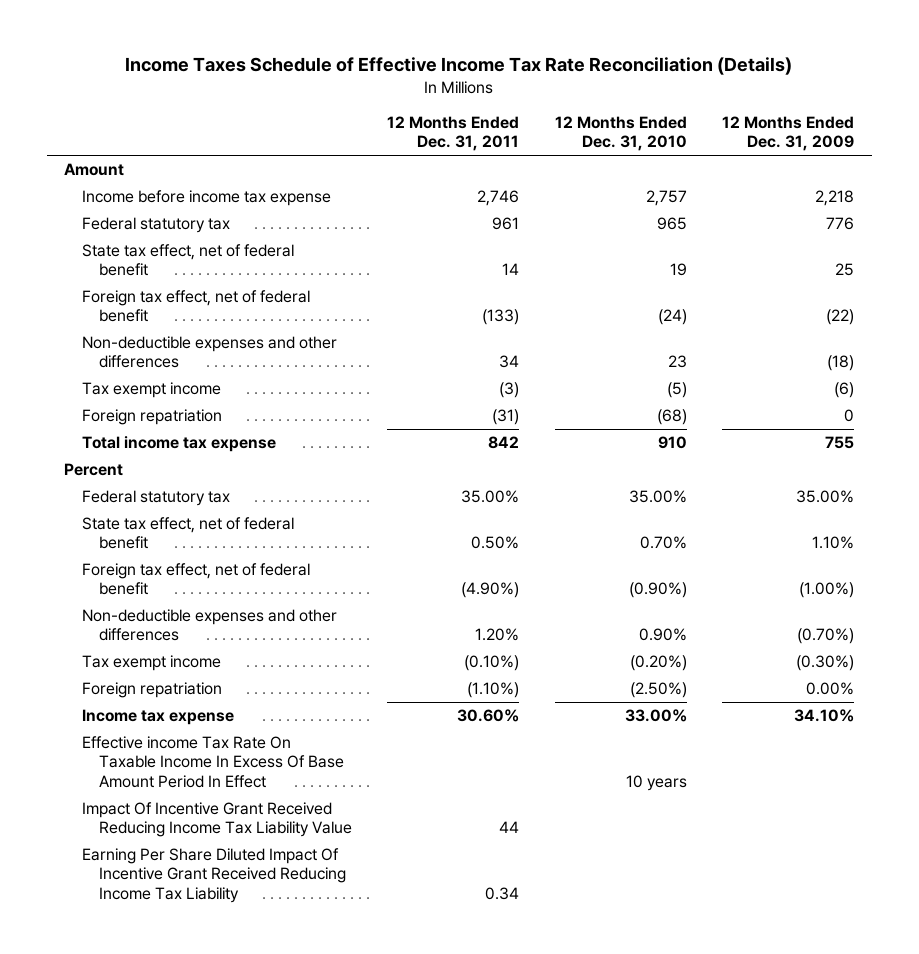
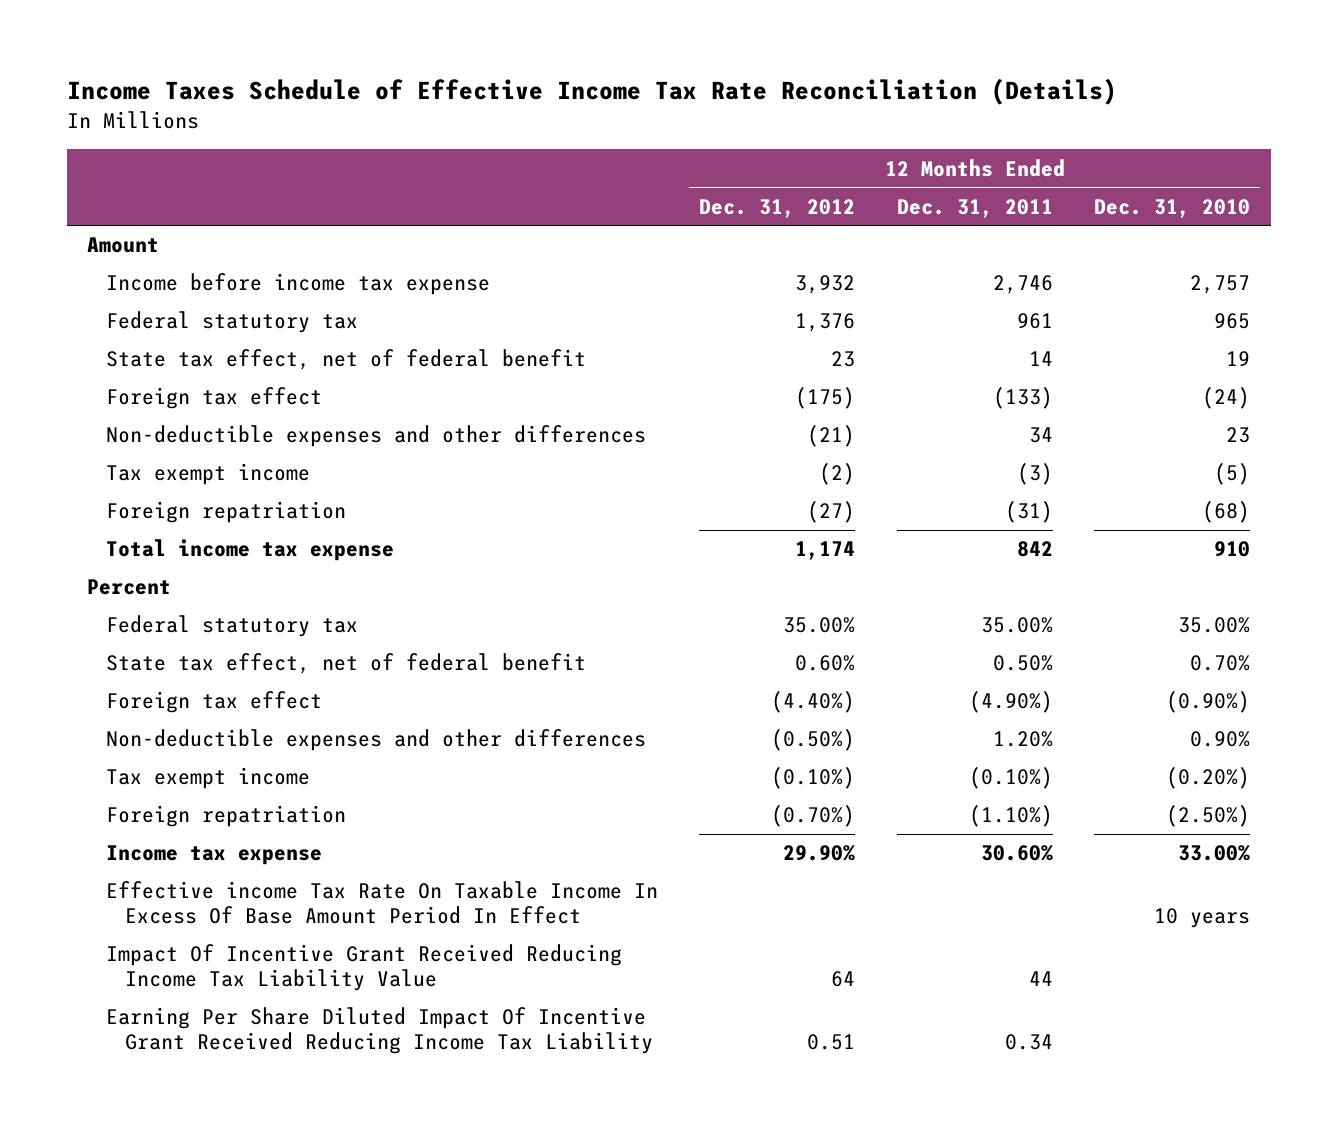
- | 12 Months Ended Dec. 31, 2011 | 12 Months Ended Dec. 31, 2010 | 12 Months Ended Dec. 31, 2009
+ | 12 Months Ended Dec. 31, 2012 | 12 Months Ended Dec. 31, 2011 | 12 Months Ended Dec. 31, 2010
- Foreign tax effect, net of federal benefit | (133) | (24) | (22)
+ Foreign tax effect | (175) | (133) | (24)
- Foreign tax effect, net of federal benefit | (4.90%) | (0.90%) | (1.00%)
+ Foreign tax effect | (4.40%) | (4.90%) | (0.90%)

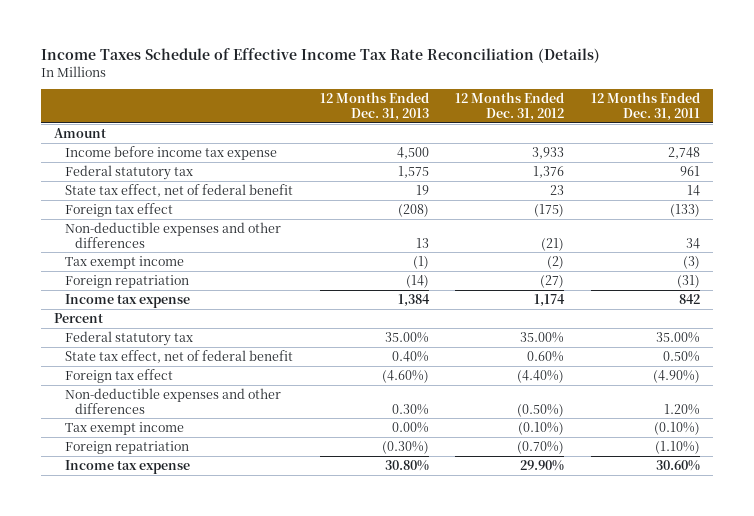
- | 12 Months Ended Dec. 31, 2012 | 12 Months Ended Dec. 31, 2011 | 12 Months Ended Dec. 31, 2010
+ | 12 Months Ended Dec. 31, 2013 | 12 Months Ended Dec. 31, 2012 | 12 Months Ended Dec. 31, 2011
- Income before income tax expense | 3,932 | 2,746 | 2,757
+ Income before income tax expense | 4,500 | 3,933 | 2,748
- Total income tax expense | 1,174 | 842 | 910
+ Income tax expense | 1,384 | 1,174 | 842
- Effective income Tax Rate On Taxable Income In Excess Of Base Amount Period In Effect | | | 10 years
- Impact Of Incentive Grant Received Reducing Income Tax Liability Value | 64 | 44 |
- Earning Per Share Diluted Impact Of Incentive Grant Received Reducing Income Tax Liability | 0.51 | 0.34 |

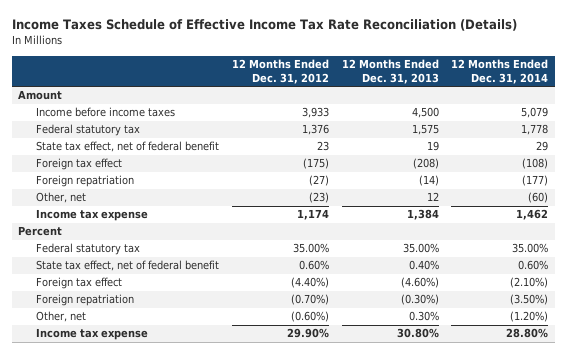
- | 12 Months Ended Dec. 31, 2013 | 12 Months Ended Dec. 31, 2012 | 12 Months Ended Dec. 31, 2011
+ | 12 Months Ended Dec. 31, 2012 | 12 Months Ended Dec. 31, 2013 | 12 Months Ended Dec. 31, 2014
- Income before income tax expense | 4,500 | 3,933 | 2,748
+ Income before income taxes | 3,933 | 4,500 | 5,079
- Non-deductible expenses and other differences | 13 | (21) | 34
- Tax exempt income | (1) | (2) | (3)
+ Other, net | (23) | 12 | (60)
- Non-deductible expenses and other differences | 0.30% | (0.50%) | 1.20%
- Tax exempt income | 0.00% | (0.10%) | (0.10%)
+ Other, net | (0.60%) | 0.30% | (1.20%)

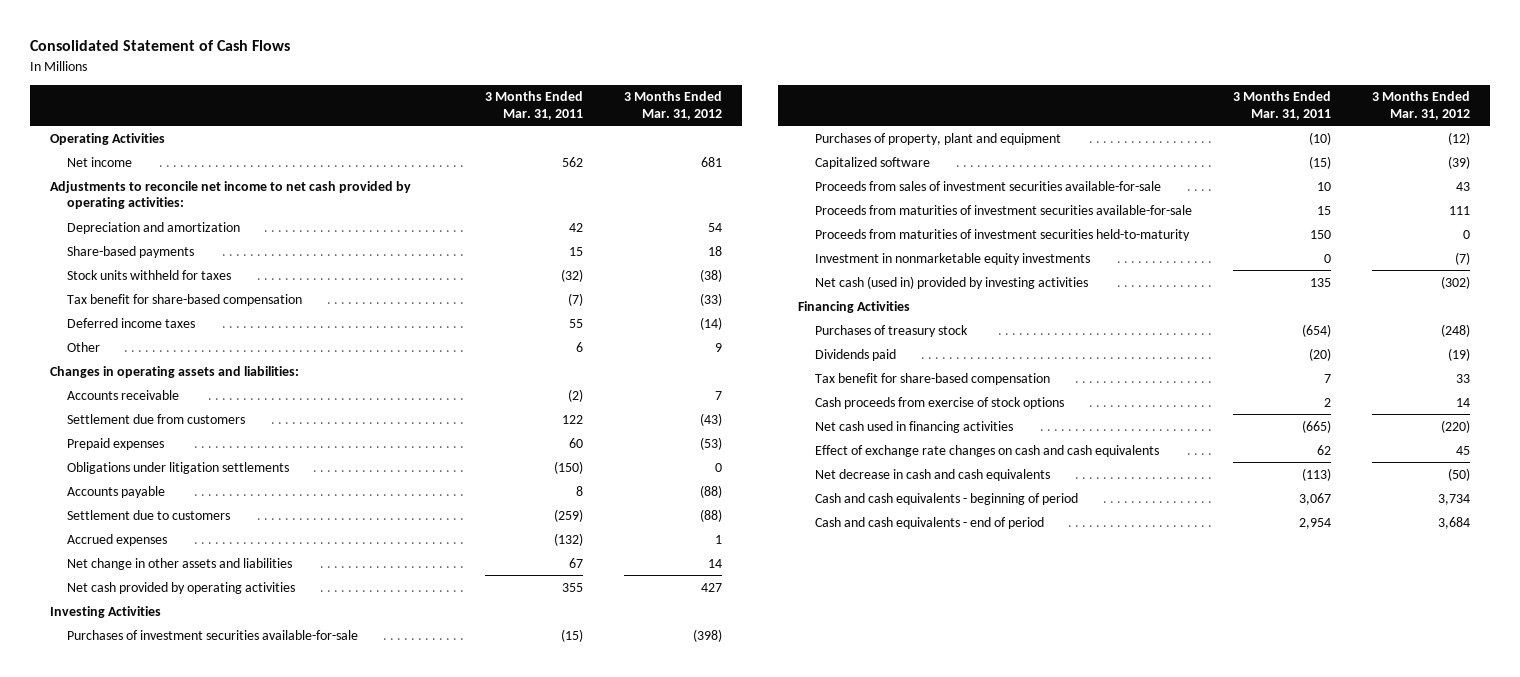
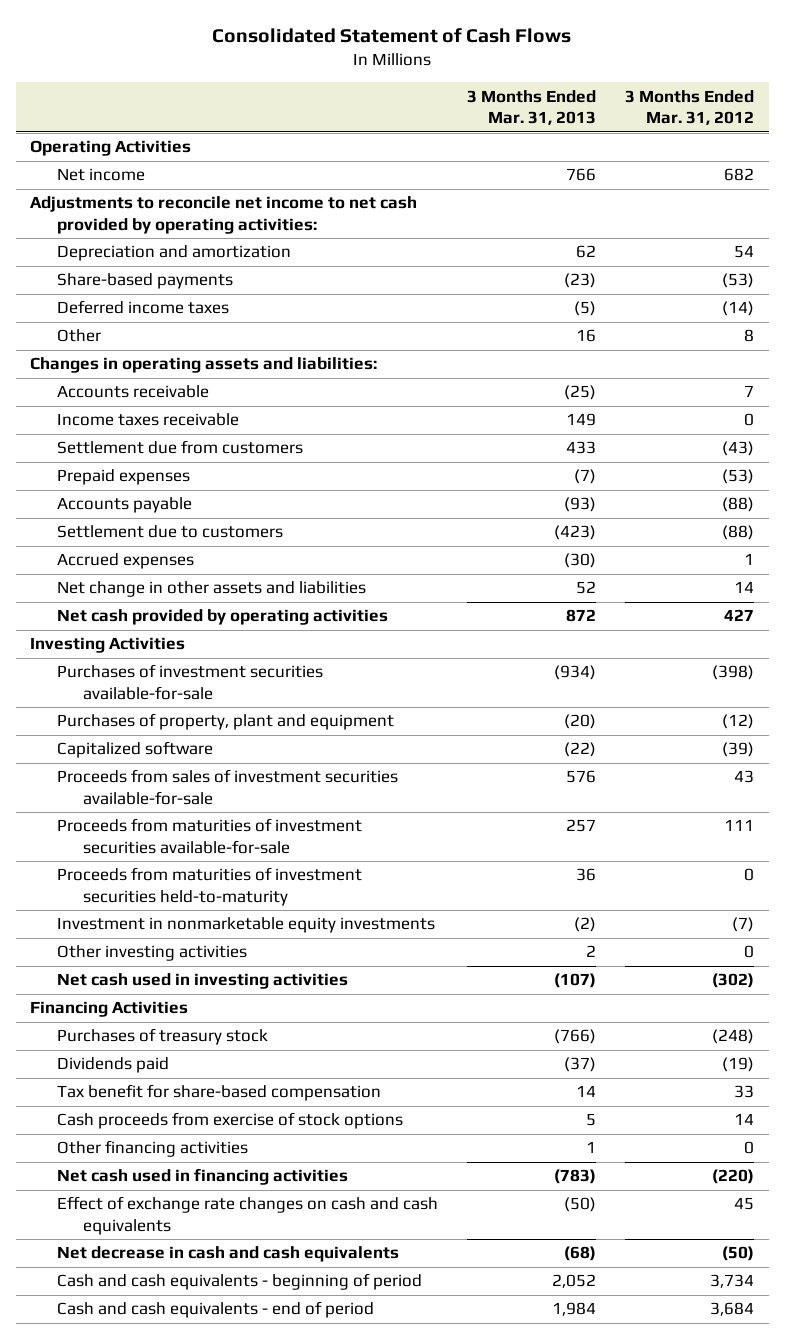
- | 3 Months Ended Mar. 31, 2011 | 3 Months Ended Mar. 31, 2012
+ | 3 Months Ended Mar. 31, 2013 | 3 Months Ended Mar. 31, 2012
- Net income | 562 | 681
+ Net income | 766 | 682
- Share-based payments | 15 | 18
- Stock units withheld for taxes | (32) | (38)
- Tax benefit for share-based compensation | (7) | (33)
+ Share-based payments | (23) | (53)
- Other | 6 | 9
+ Other | 16 | 8
+ Income taxes receivable | 149 | 0
- Obligations under litigation settlements | (150) | 0
- Net cash (used in) provided by investing activities | 135 | (302)
+ Other investing activities | 2 | 0
+ Net cash used in investing activities | (107) | (302)
+ Other financing activities | 1 | 0

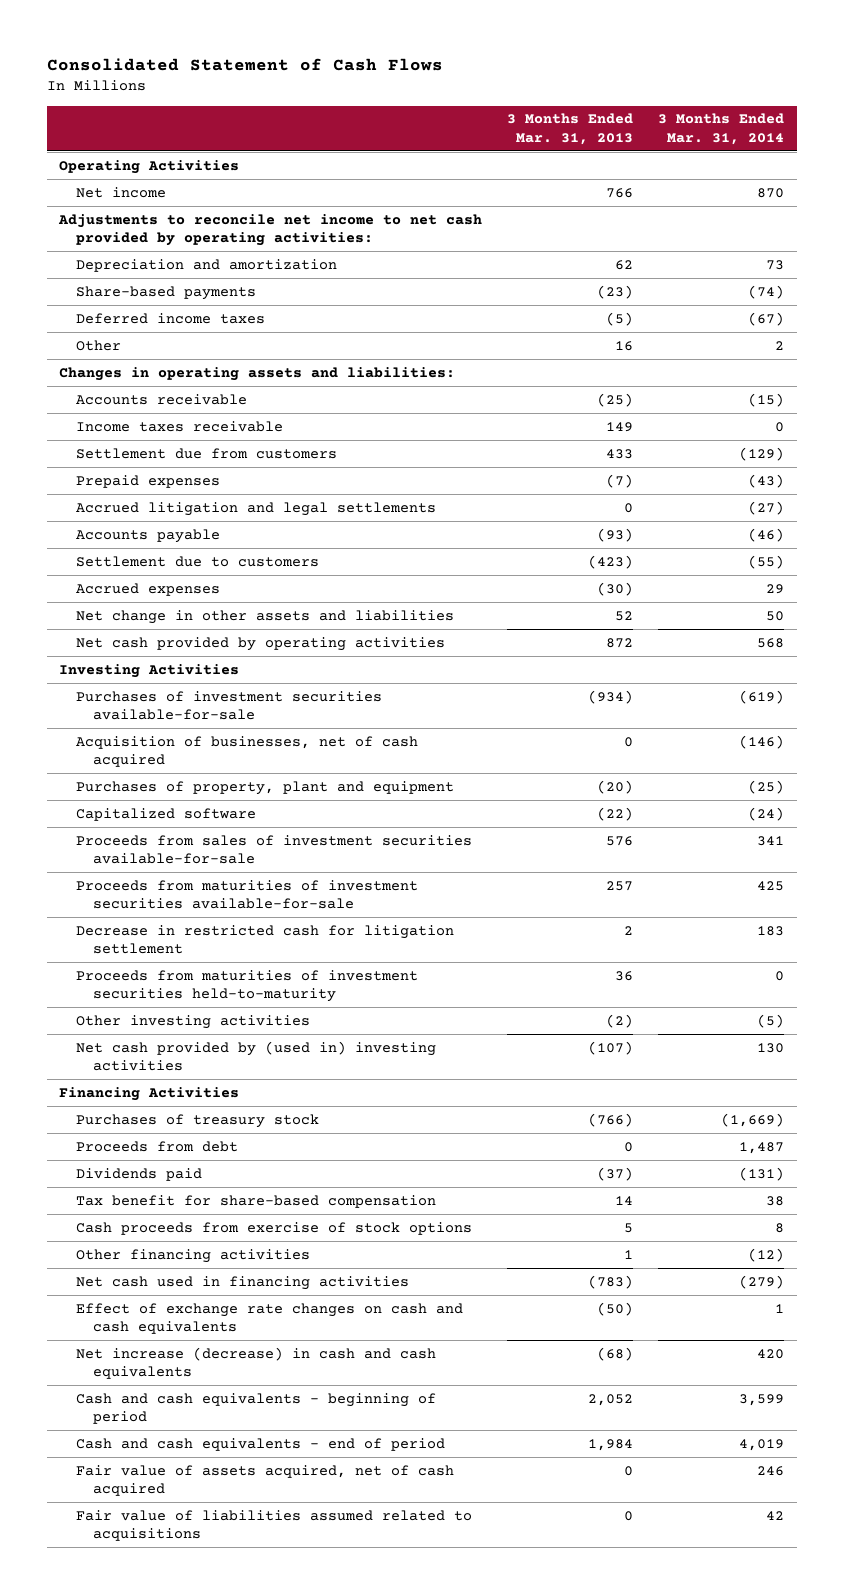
- | 3 Months Ended Mar. 31, 2013 | 3 Months Ended Mar. 31, 2012
+ | 3 Months Ended Mar. 31, 2013 | 3 Months Ended Mar. 31, 2014
+ Accrued litigation and legal settlements | 0 | (27)
+ Acquisition of businesses, net of cash acquired | 0 | (146)
+ Decrease in restricted cash for litigation settlement | 2 | 183
- Investment in nonmarketable equity investments | (2) | (7)
- Other investing activities | 2 | 0
- Net cash used in investing activities | (107) | (302)
+ Other investing activities | (2) | (5)
+ Net cash provided by (used in) investing activities | (107) | 130
+ Proceeds from debt | 0 | 1,487
- Net decrease in cash and cash equivalents | (68) | (50)
+ Net increase (decrease) in cash and cash equivalents | (68) | 420
+ Fair value of assets acquired, net of cash acquired | 0 | 246
+ Fair value of liabilities assumed related to acquisitions | 0 | 42

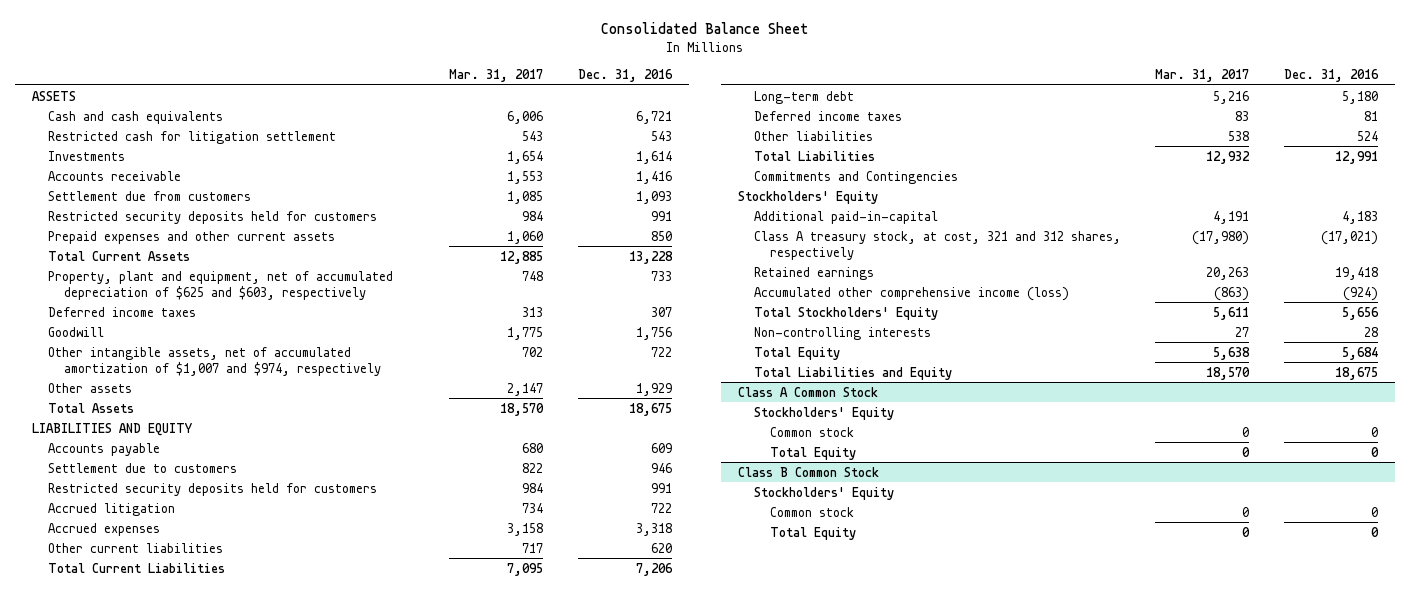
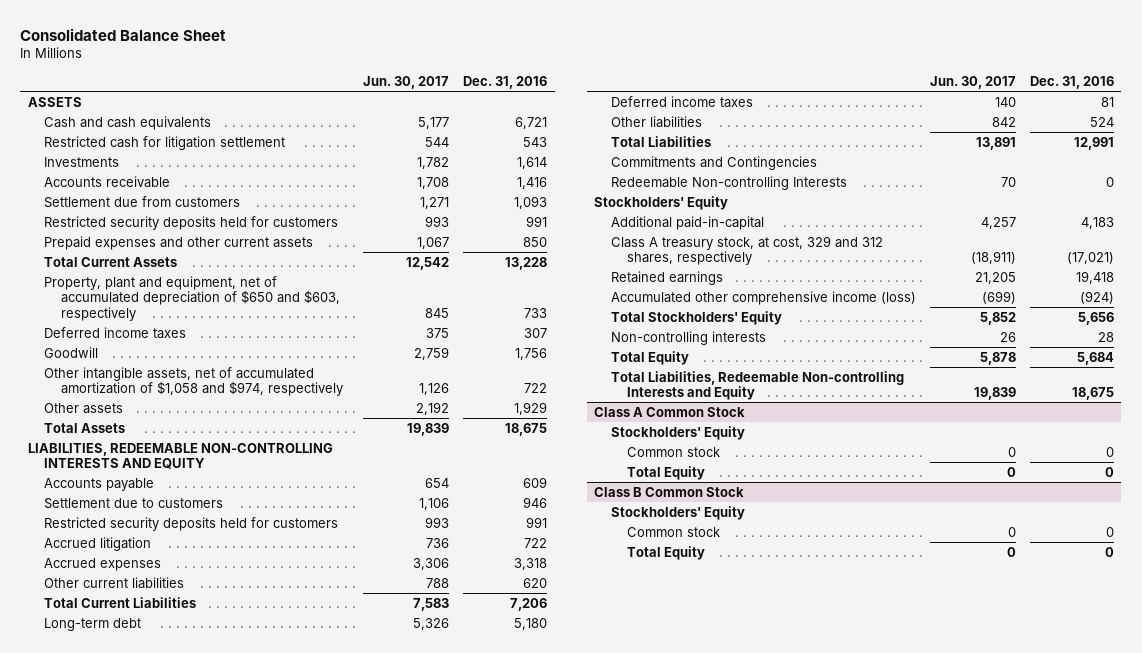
- | Mar. 31, 2017 | Dec. 31, 2016
+ | Jun. 30, 2017 | Dec. 31, 2016
- Property, plant and equipment, net of accumulated depreciation of $625 and $603, respectively | 748 | 733
+ Property, plant and equipment, net of accumulated depreciation of $650 and $603, respectively | 845 | 733
- Other intangible assets, net of accumulated amortization of $1,007 and $974, respectively | 702 | 722
+ Other intangible assets, net of accumulated amortization of $1,058 and $974, respectively | 1,126 | 722
- LIABILITIES AND EQUITY
+ LIABILITIES, REDEEMABLE NON-CONTROLLING INTERESTS AND EQUITY
+ Redeemable Non-controlling Interests | 70 | 0
- Class A treasury stock, at cost, 321 and 312 shares, respectively | (17,980) | (17,021)
+ Class A treasury stock, at cost, 329 and 312 shares, respectively | (18,911) | (17,021)
- Total Liabilities and Equity | 18,570 | 18,675
+ Total Liabilities, Redeemable Non-controlling Interests and Equity | 19,839 | 18,675

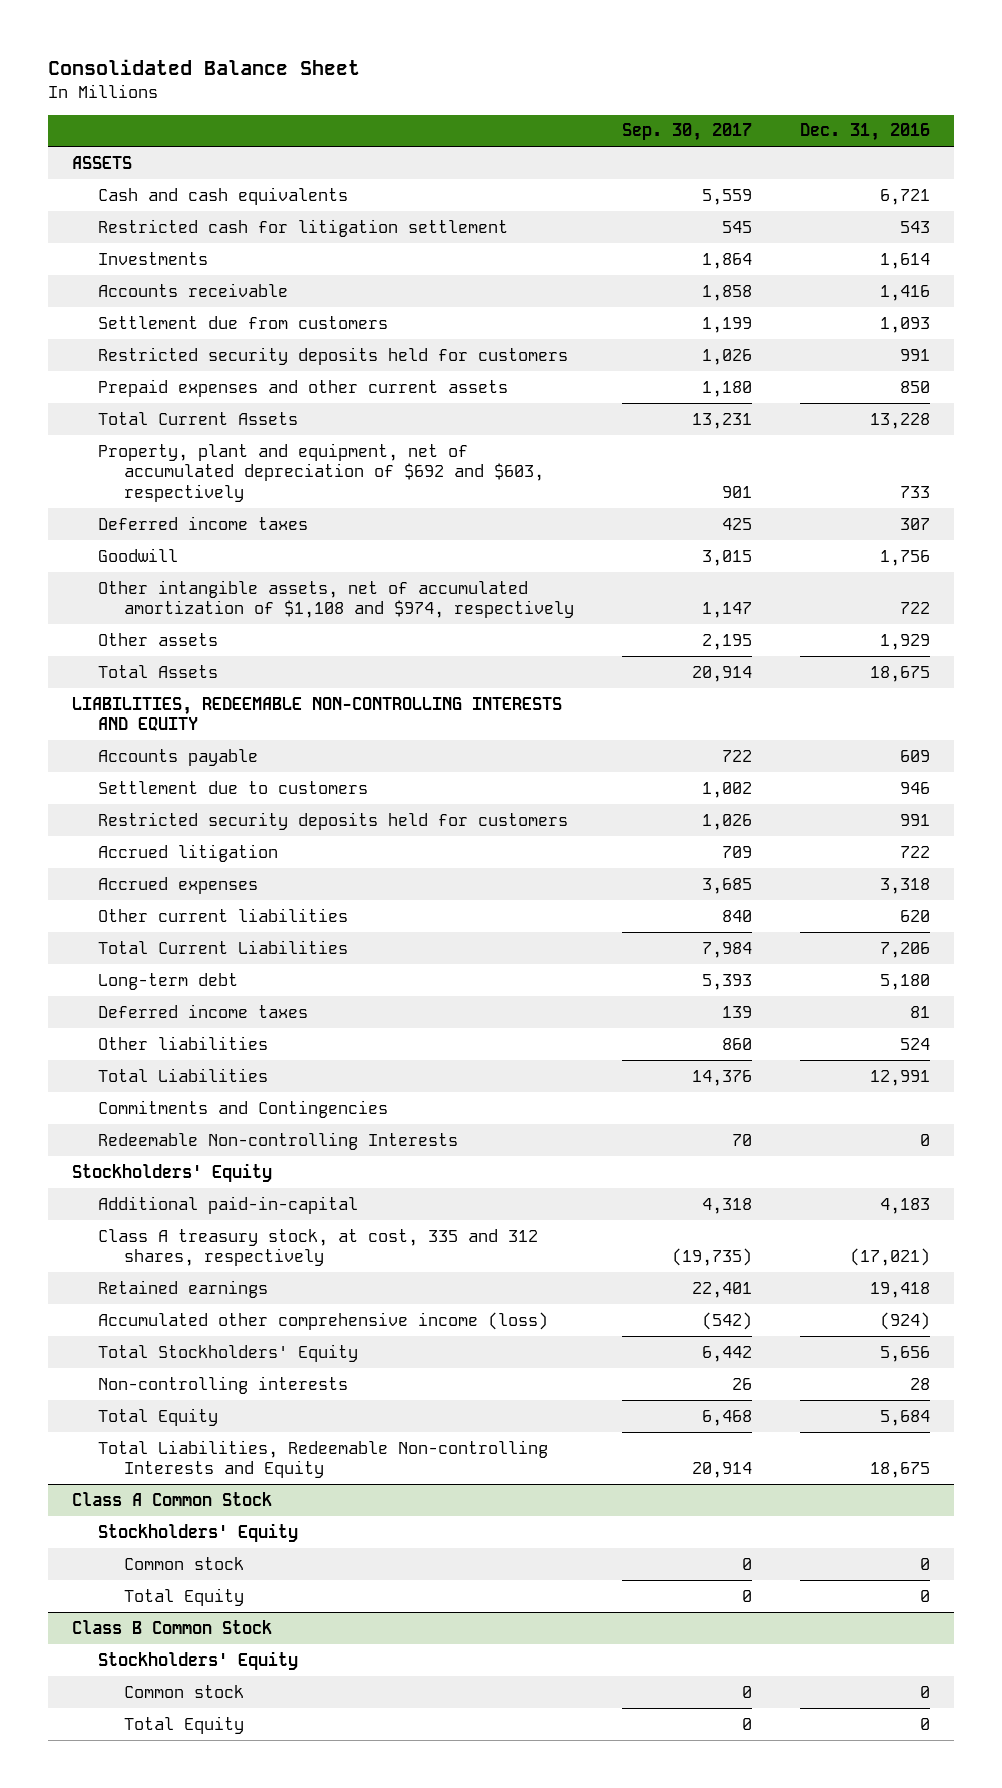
- | Jun. 30, 2017 | Dec. 31, 2016
+ | Sep. 30, 2017 | Dec. 31, 2016
- Property, plant and equipment, net of accumulated depreciation of $650 and $603, respectively | 845 | 733
+ Property, plant and equipment, net of accumulated depreciation of $692 and $603, respectively | 901 | 733
- Other intangible assets, net of accumulated amortization of $1,058 and $974, respectively | 1,126 | 722
+ Other intangible assets, net of accumulated amortization of $1,108 and $974, respectively | 1,147 | 722
- Class A treasury stock, at cost, 329 and 312 shares, respectively | (18,911) | (17,021)
+ Class A treasury stock, at cost, 335 and 312 shares, respectively | (19,735) | (17,021)

